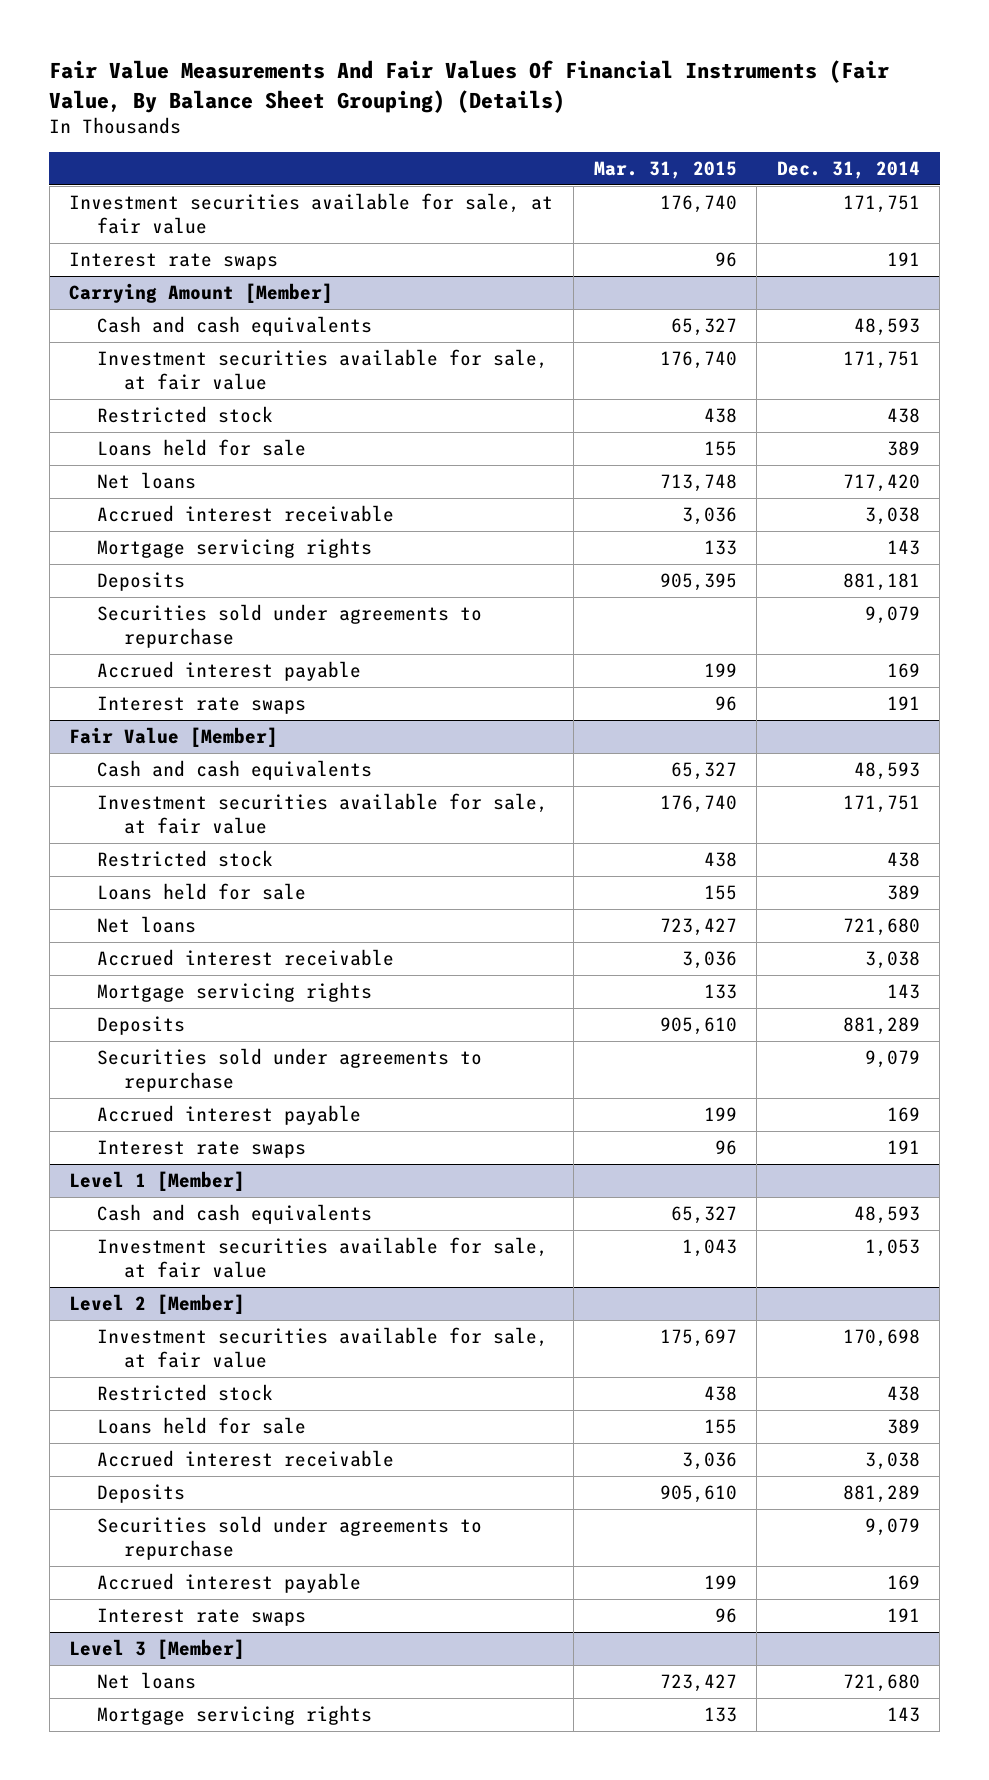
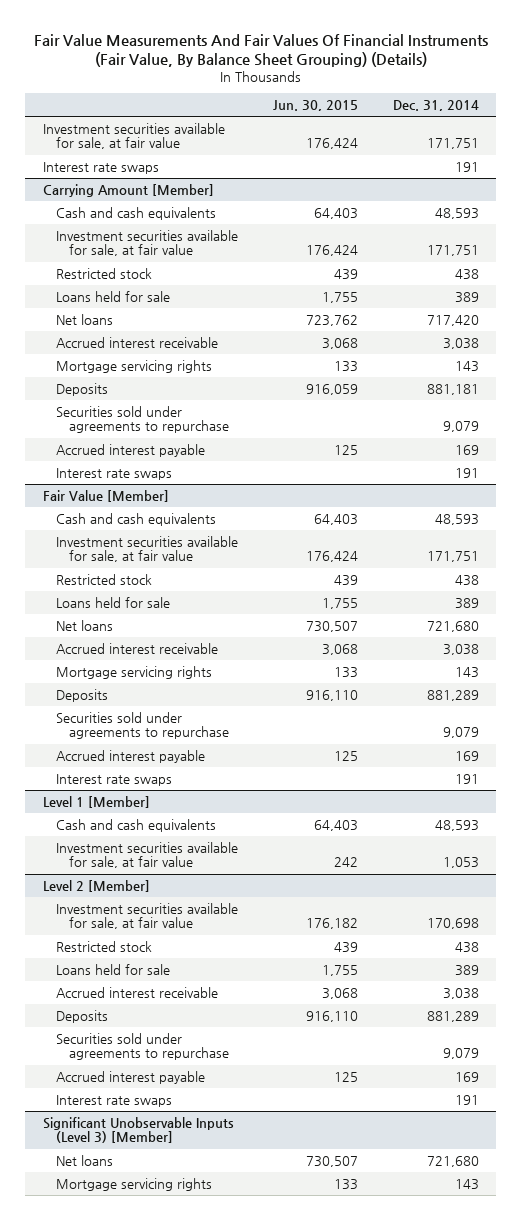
- | Mar. 31, 2015 | Dec. 31, 2014
+ | Jun. 30, 2015 | Dec. 31, 2014
- Level 3 [Member]
+ Significant Unobservable Inputs (Level 3) [Member]

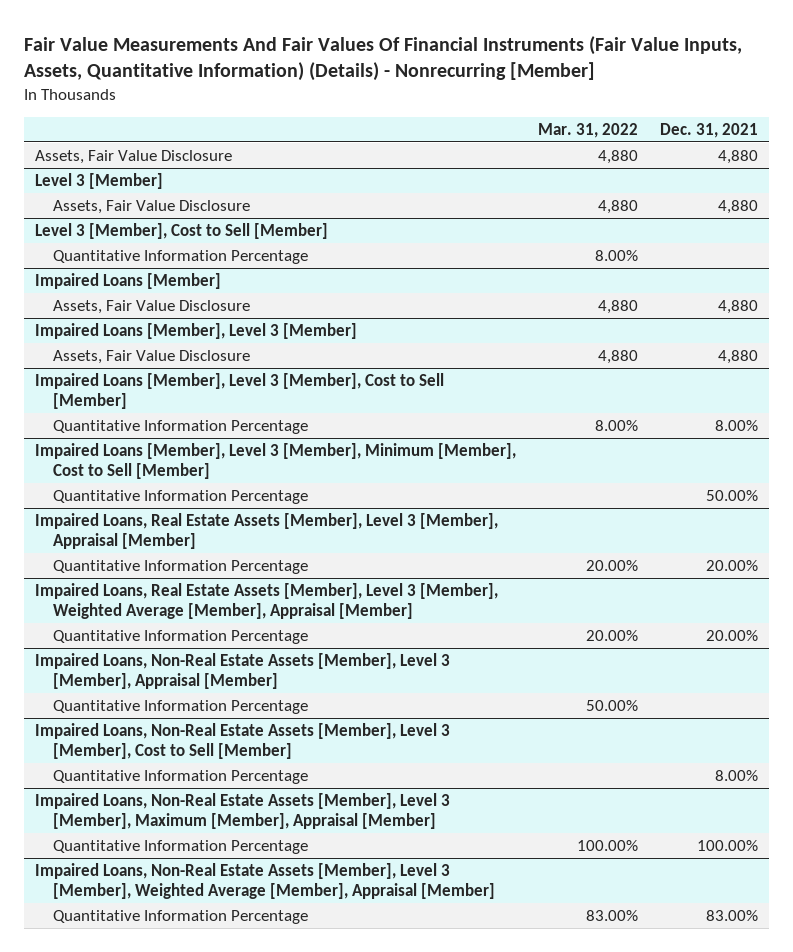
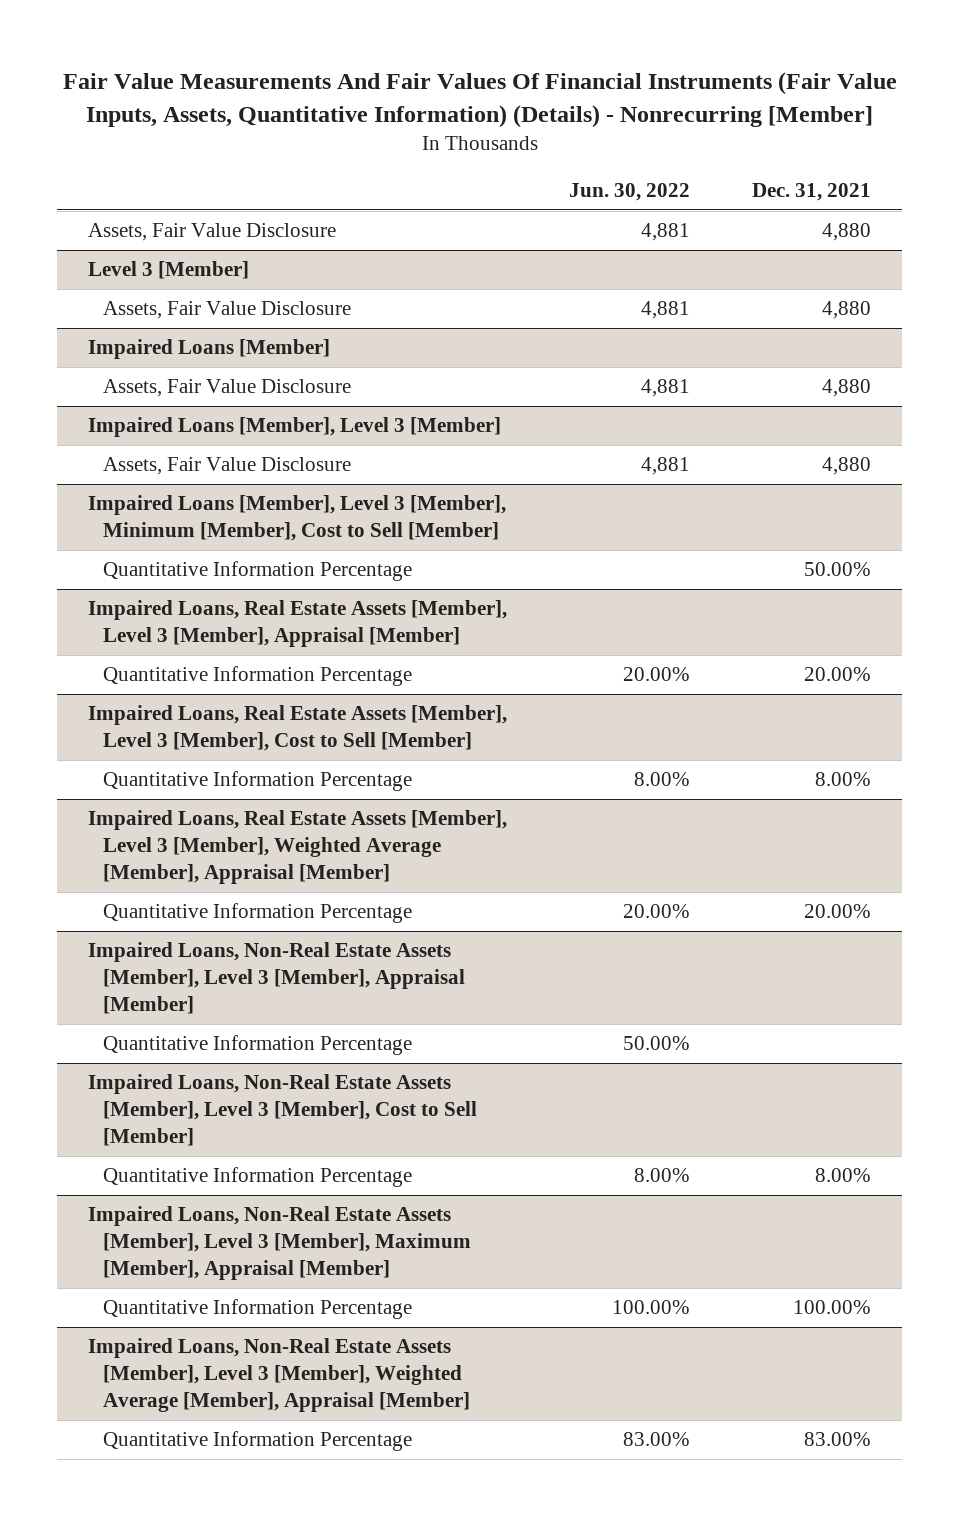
- | Mar. 31, 2022 | Dec. 31, 2021
+ | Jun. 30, 2022 | Dec. 31, 2021
- Level 3 [Member], Cost to Sell [Member]
- Quantitative Information Percentage | 8.00% |
- Impaired Loans [Member], Level 3 [Member], Cost to Sell [Member]
- Quantitative Information Percentage | 8.00% | 8.00%
+ Impaired Loans, Real Estate Assets [Member], Level 3 [Member], Cost to Sell [Member]
+ Quantitative Information Percentage | 8.00% | 8.00%

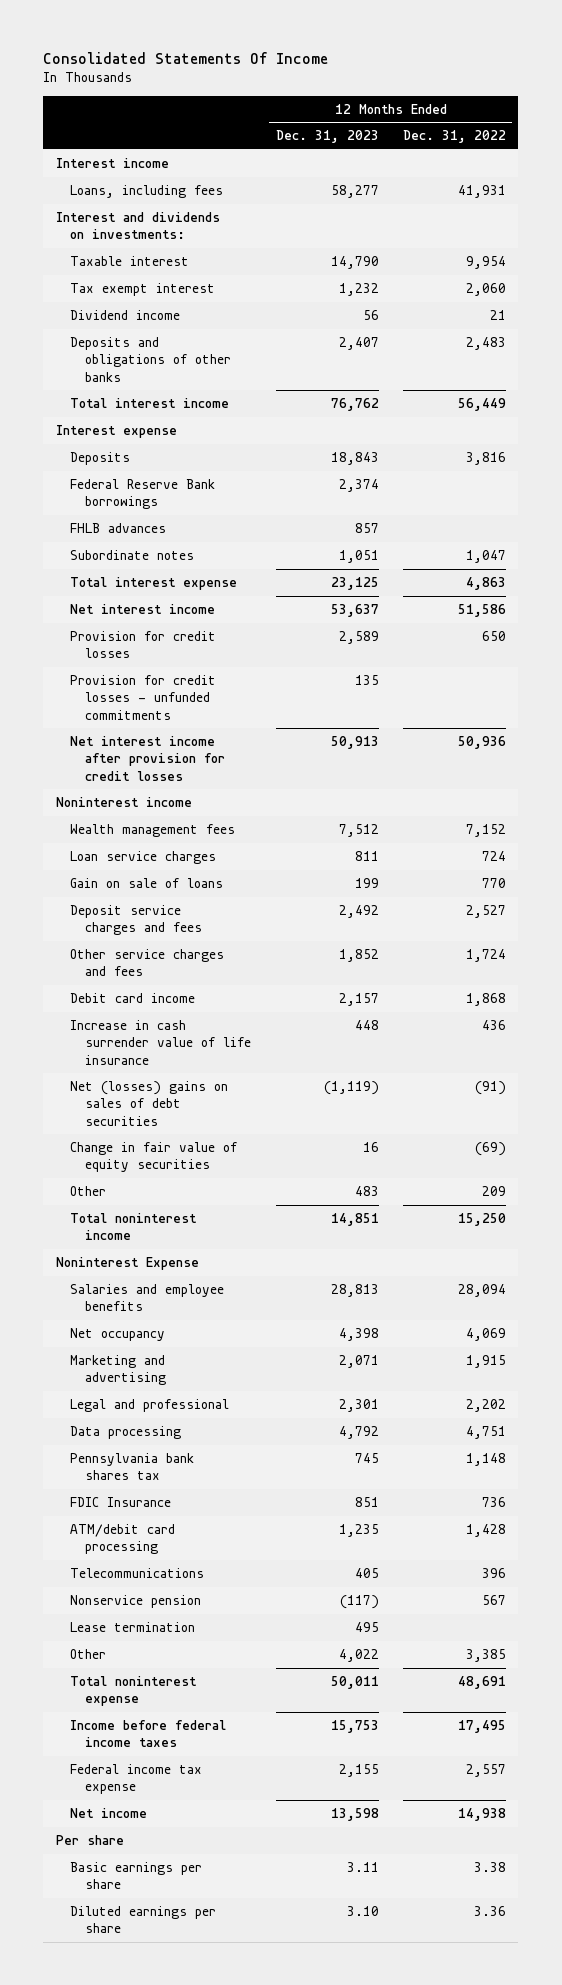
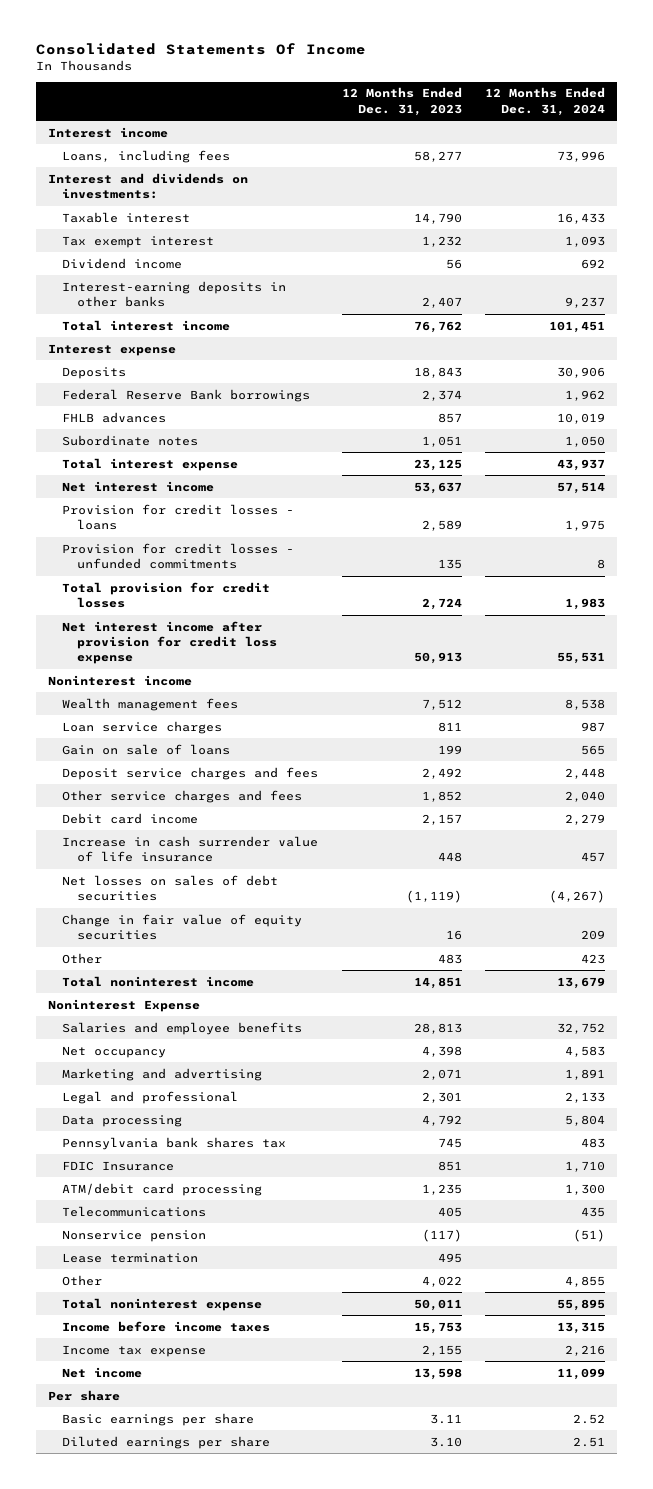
- | 12 Months Ended Dec. 31, 2023 | 12 Months Ended Dec. 31, 2022
+ | 12 Months Ended Dec. 31, 2023 | 12 Months Ended Dec. 31, 2024
- Deposits and obligations of other banks | 2,407 | 2,483
+ Interest-earning deposits in other banks | 2,407 | 9,237
- Provision for credit losses | 2,589 | 650
+ Provision for credit losses - loans | 2,589 | 1,975
- Net interest income after provision for credit losses | 50,913 | 50,936
+ Total provision for credit losses | 2,724 | 1,983
+ Net interest income after provision for credit loss expense | 50,913 | 55,531
- Net (losses) gains on sales of debt securities | (1,119) | (91)
+ Net losses on sales of debt securities | (1,119) | (4,267)
- Income before federal income taxes | 15,753 | 17,495
- Federal income tax expense | 2,155 | 2,557
+ Income before income taxes | 15,753 | 13,315
+ Income tax expense | 2,155 | 2,216

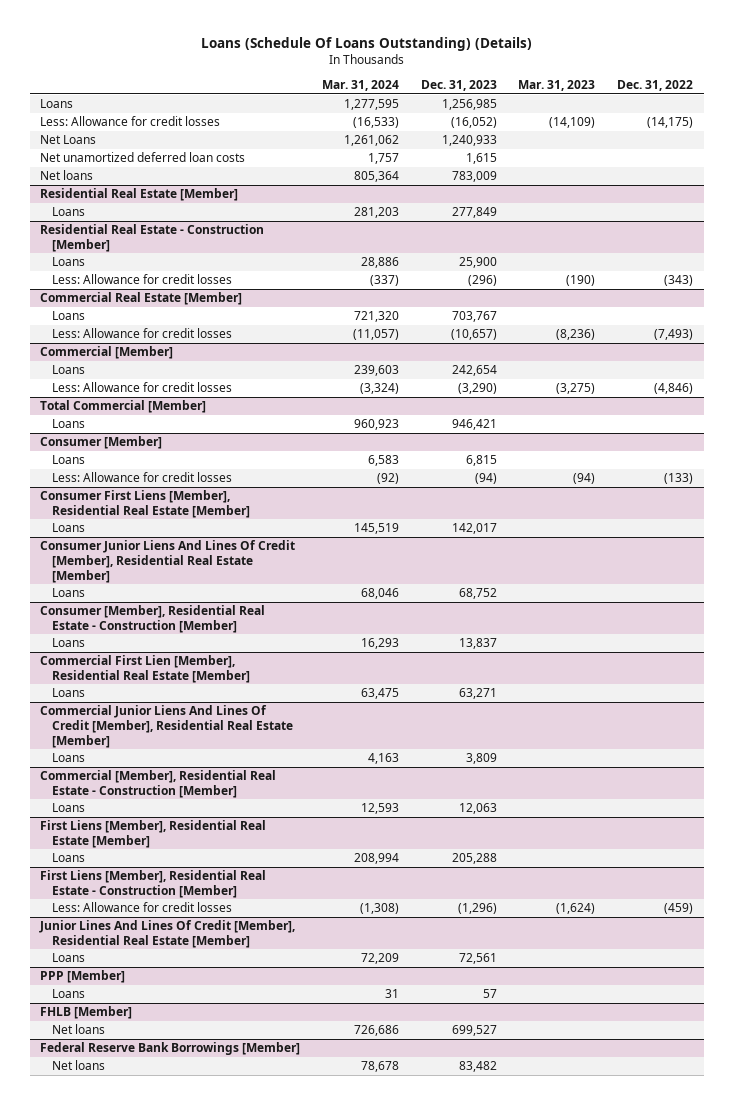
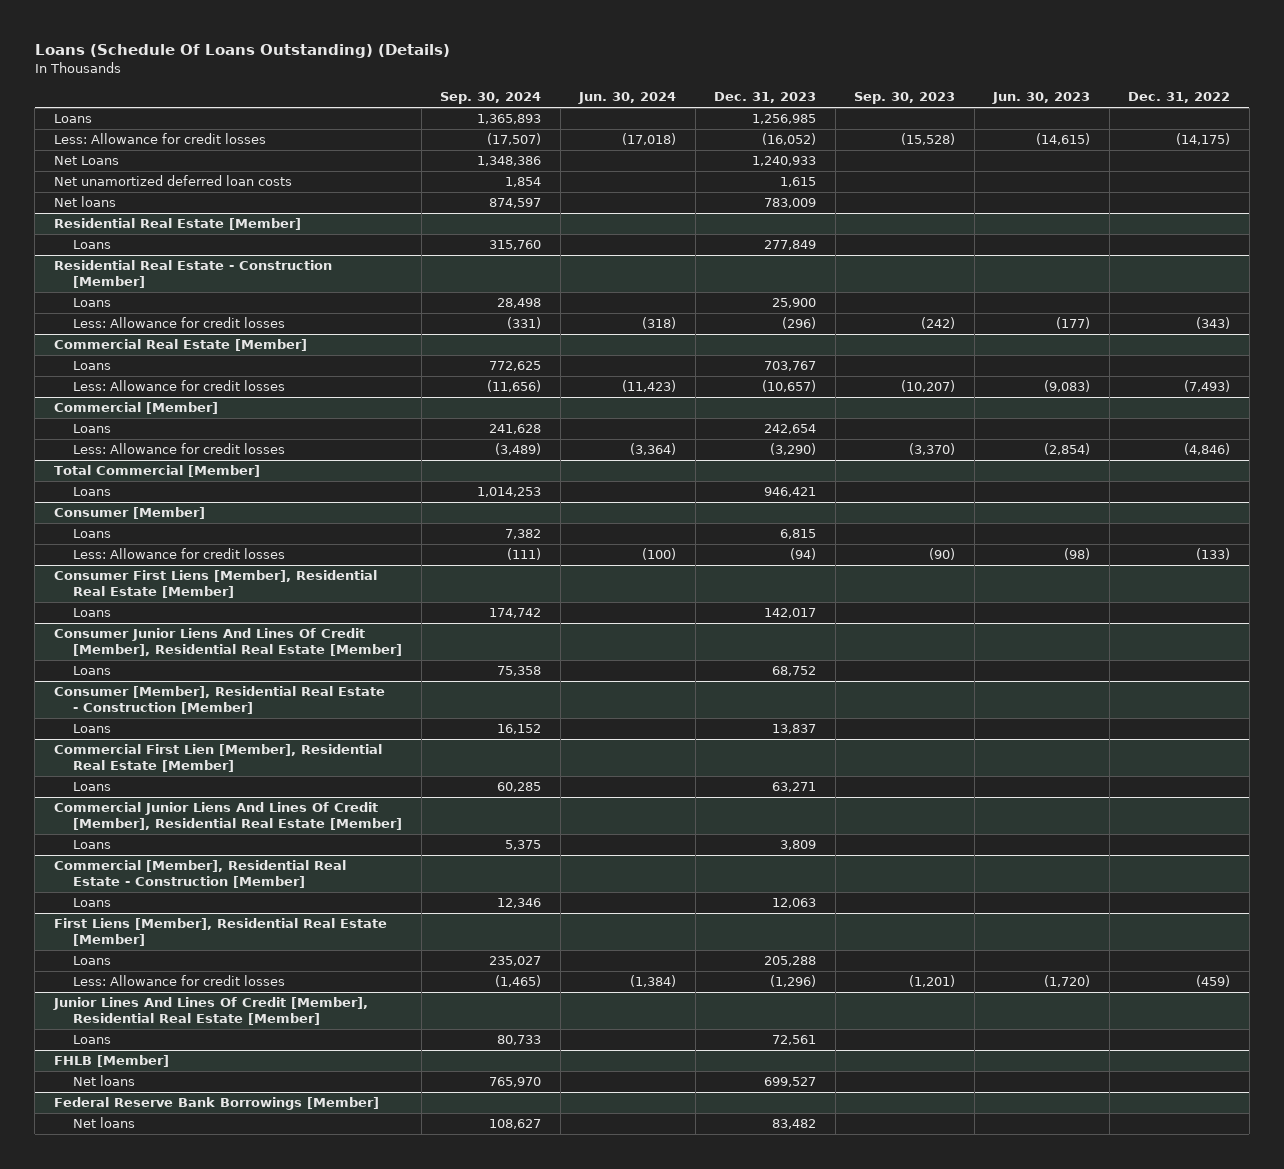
- | Mar. 31, 2024 | Dec. 31, 2023 | Mar. 31, 2023 | Dec. 31, 2022
+ | Sep. 30, 2024 | Jun. 30, 2024 | Dec. 31, 2023 | Sep. 30, 2023 | Jun. 30, 2023 | Dec. 31, 2022
- First Liens [Member], Residential Real Estate - Construction [Member]
- PPP [Member]
- Loans | 31 | 57 | |

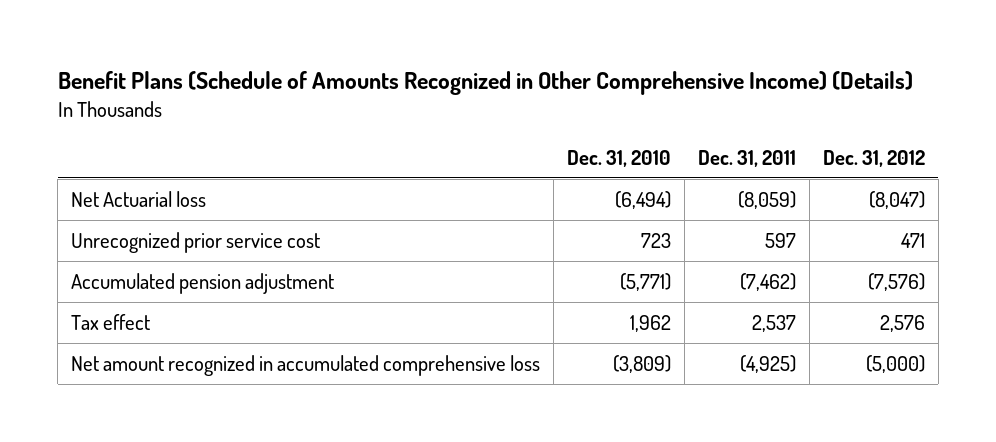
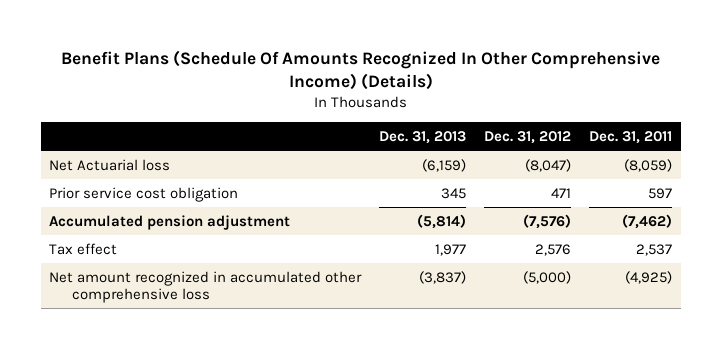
- Benefit Plans (Schedule of Amounts Recognized in Other Comprehensive Income) (Details)
+ Benefit Plans (Schedule Of Amounts Recognized In Other Comprehensive Income) (Details)
- | Dec. 31, 2010 | Dec. 31, 2011 | Dec. 31, 2012
+ | Dec. 31, 2013 | Dec. 31, 2012 | Dec. 31, 2011
- Unrecognized prior service cost | 723 | 597 | 471
+ Prior service cost obligation | 345 | 471 | 597
- Net amount recognized in accumulated comprehensive loss | (3,809) | (4,925) | (5,000)
+ Net amount recognized in accumulated other comprehensive loss | (3,837) | (5,000) | (4,925)

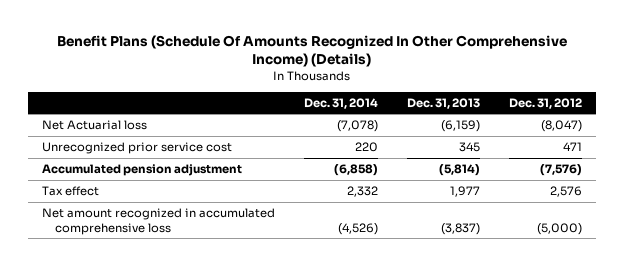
- | Dec. 31, 2013 | Dec. 31, 2012 | Dec. 31, 2011
+ | Dec. 31, 2014 | Dec. 31, 2013 | Dec. 31, 2012
- Prior service cost obligation | 345 | 471 | 597
+ Unrecognized prior service cost | 220 | 345 | 471
- Net amount recognized in accumulated other comprehensive loss | (3,837) | (5,000) | (4,925)
+ Net amount recognized in accumulated comprehensive loss | (4,526) | (3,837) | (5,000)

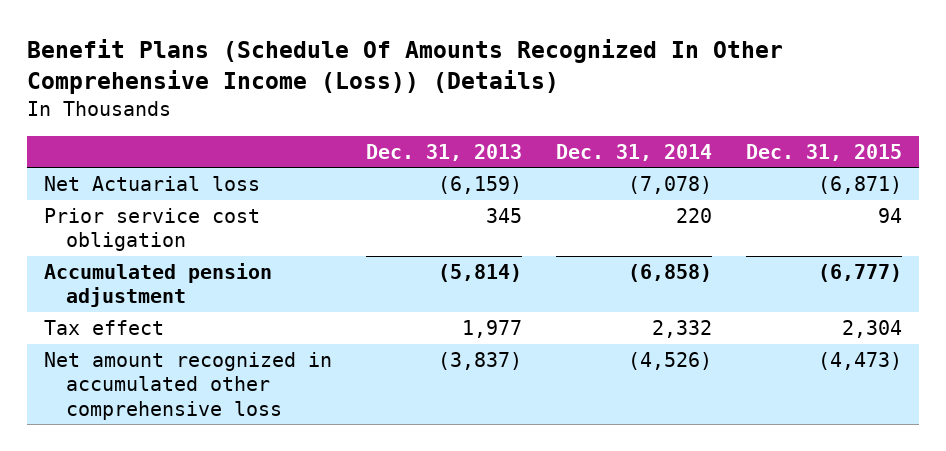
- Benefit Plans (Schedule Of Amounts Recognized In Other Comprehensive Income) (Details)
+ Benefit Plans (Schedule Of Amounts Recognized In Other Comprehensive Income (Loss)) (Details)
- | Dec. 31, 2014 | Dec. 31, 2013 | Dec. 31, 2012
+ | Dec. 31, 2013 | Dec. 31, 2014 | Dec. 31, 2015
- Unrecognized prior service cost | 220 | 345 | 471
+ Prior service cost obligation | 345 | 220 | 94
- Net amount recognized in accumulated comprehensive loss | (4,526) | (3,837) | (5,000)
+ Net amount recognized in accumulated other comprehensive loss | (3,837) | (4,526) | (4,473)

